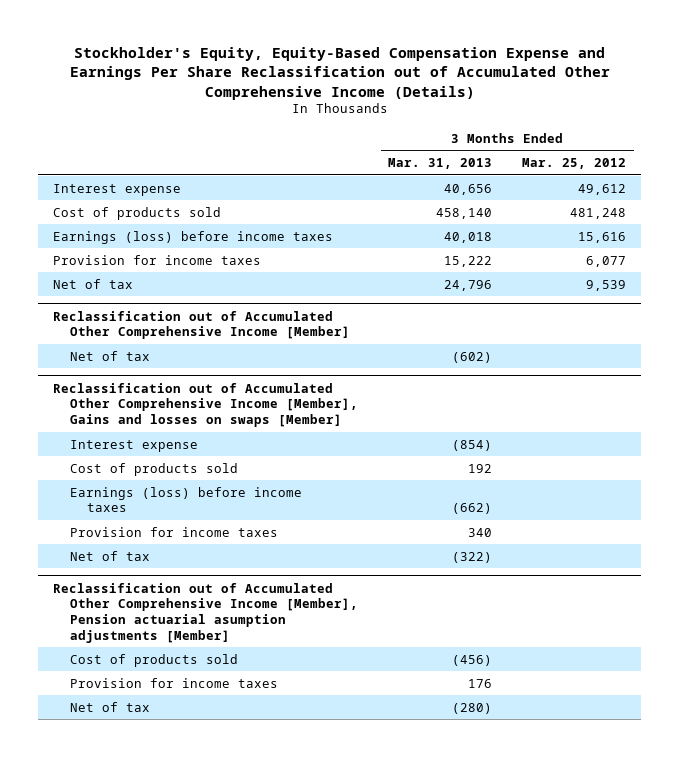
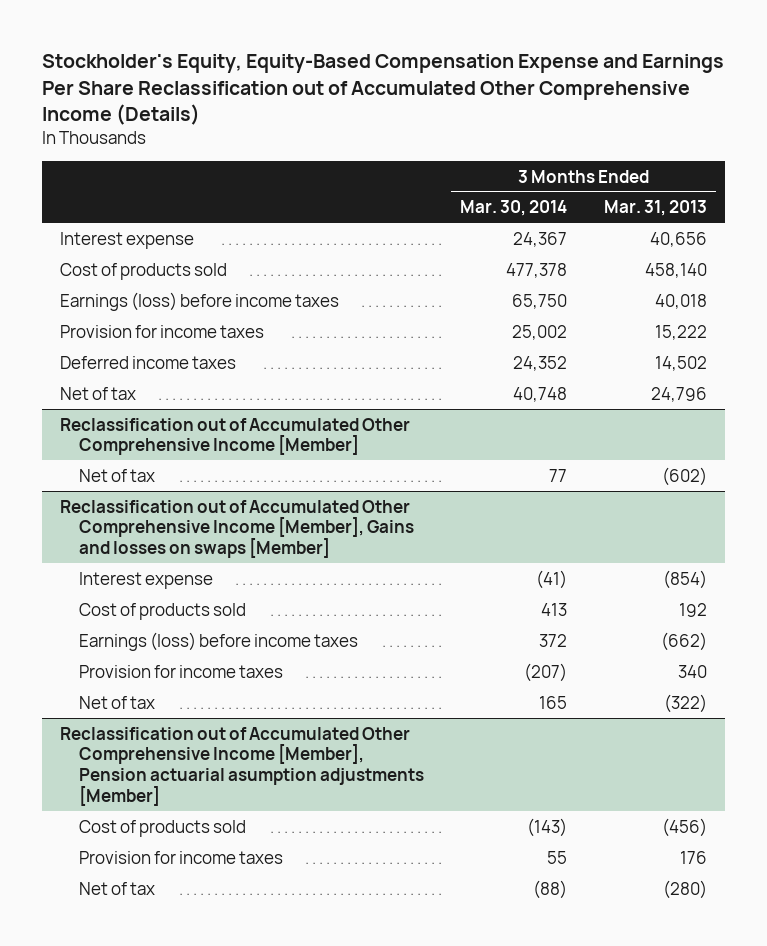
- | 3 Months Ended Mar. 31, 2013 | 3 Months Ended Mar. 25, 2012
+ | 3 Months Ended Mar. 30, 2014 | 3 Months Ended Mar. 31, 2013
+ Deferred income taxes | 24,352 | 14,502

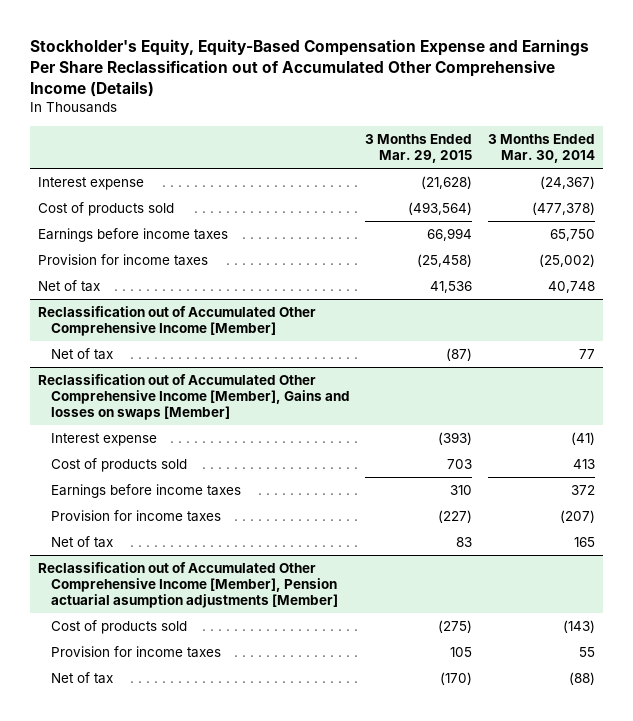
- | 3 Months Ended Mar. 30, 2014 | 3 Months Ended Mar. 31, 2013
+ | 3 Months Ended Mar. 29, 2015 | 3 Months Ended Mar. 30, 2014
- Interest expense | 24,367 | 40,656
- Cost of products sold | 477,378 | 458,140
- Earnings (loss) before income taxes | 65,750 | 40,018
- Provision for income taxes | 25,002 | 15,222
- Deferred income taxes | 24,352 | 14,502
+ Interest expense | (21,628) | (24,367)
+ Cost of products sold | (493,564) | (477,378)
+ Earnings before income taxes | 66,994 | 65,750
+ Provision for income taxes | (25,458) | (25,002)
@ Reclassification out of Accumulated Other Comprehensive Income [Member], Gains and losses on swaps [Member]
- Earnings (loss) before income taxes | 372 | (662)
+ Earnings before income taxes | 310 | 372

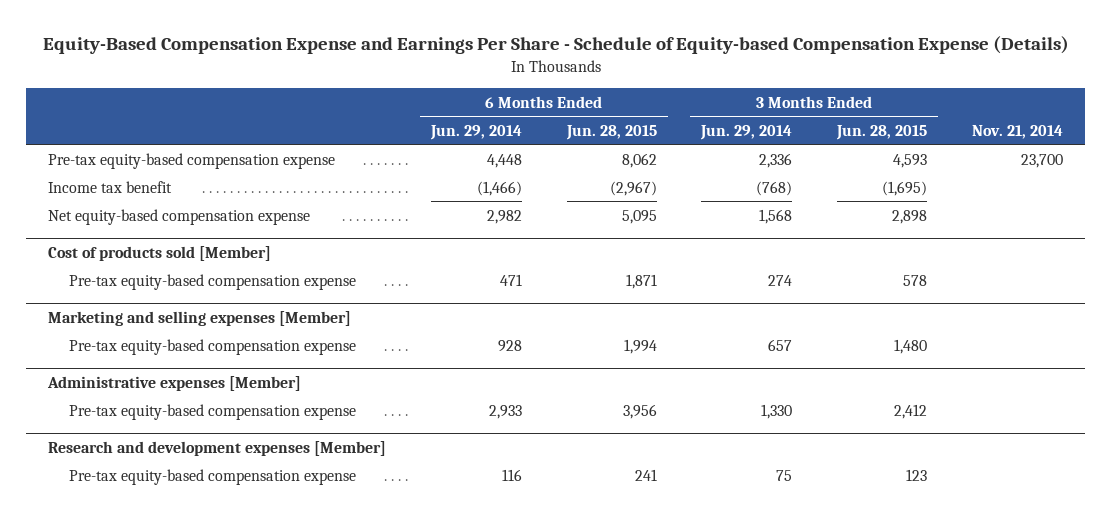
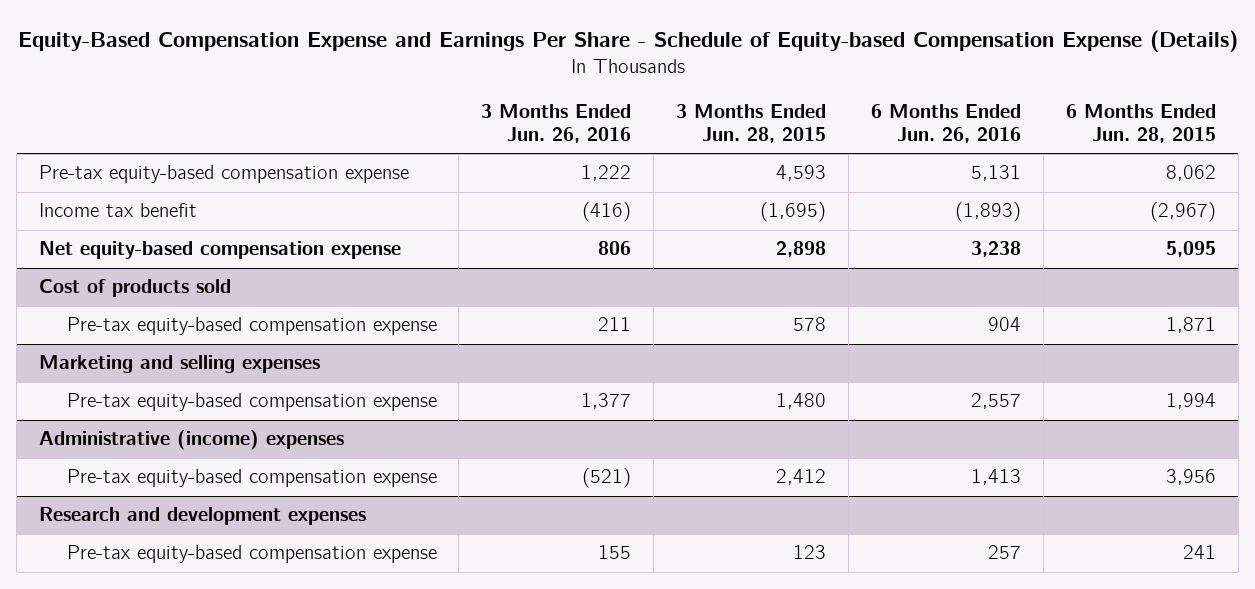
- | 6 Months Ended Jun. 29, 2014 | 6 Months Ended Jun. 28, 2015 | 3 Months Ended Jun. 29, 2014 | 3 Months Ended Jun. 28, 2015 | Nov. 21, 2014
+ | 3 Months Ended Jun. 26, 2016 | 3 Months Ended Jun. 28, 2015 | 6 Months Ended Jun. 26, 2016 | 6 Months Ended Jun. 28, 2015
- Cost of products sold [Member]
+ Cost of products sold
- Marketing and selling expenses [Member]
+ Marketing and selling expenses
- Administrative expenses [Member]
+ Administrative (income) expenses
- Research and development expenses [Member]
+ Research and development expenses

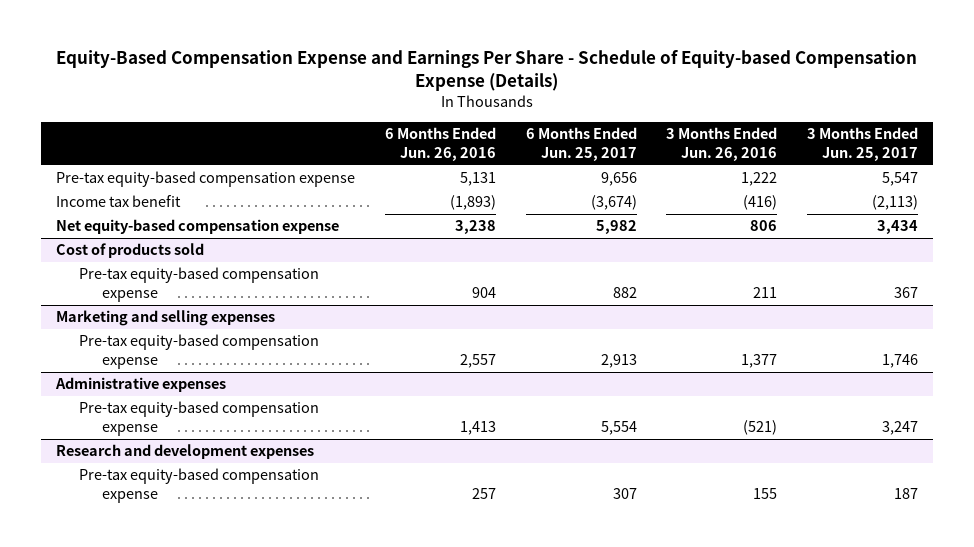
- | 3 Months Ended Jun. 26, 2016 | 3 Months Ended Jun. 28, 2015 | 6 Months Ended Jun. 26, 2016 | 6 Months Ended Jun. 28, 2015
+ | 6 Months Ended Jun. 26, 2016 | 6 Months Ended Jun. 25, 2017 | 3 Months Ended Jun. 26, 2016 | 3 Months Ended Jun. 25, 2017
- Administrative (income) expenses
+ Administrative expenses

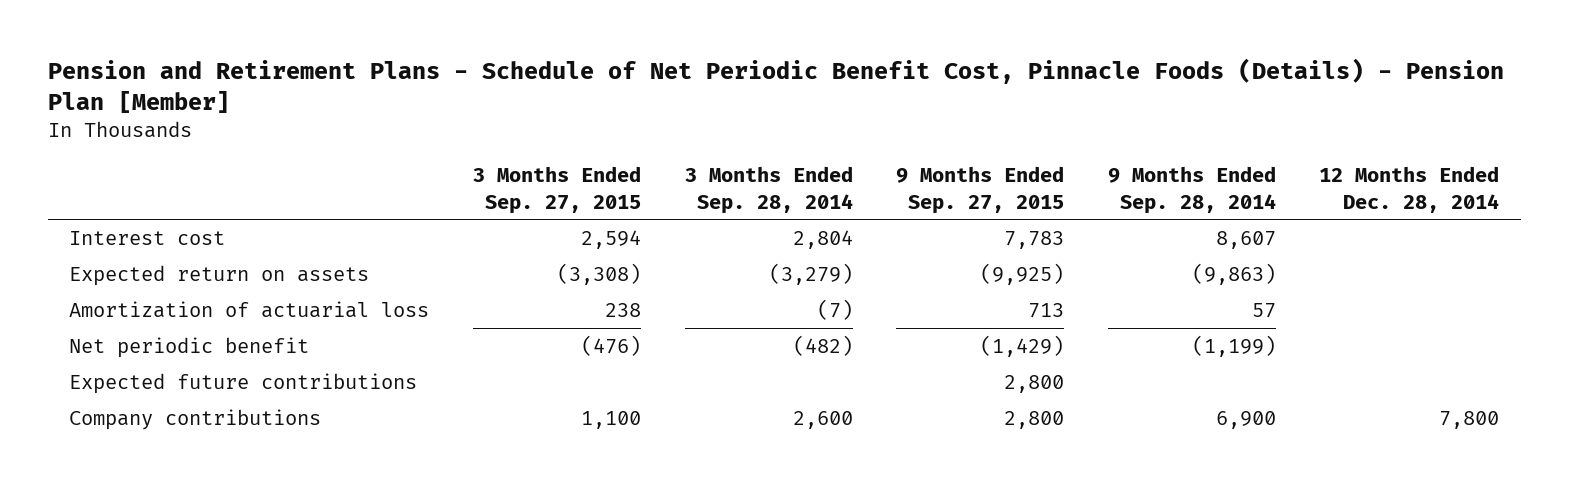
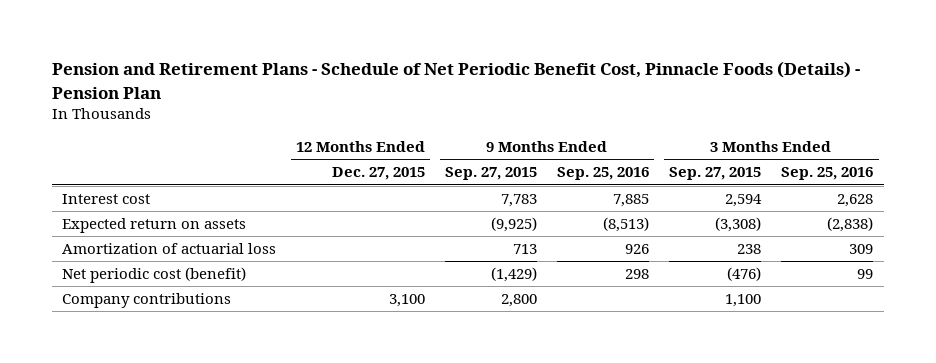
- Pension and Retirement Plans - Schedule of Net Periodic Benefit Cost, Pinnacle Foods (Details) - Pension Plan [Member]
+ Pension and Retirement Plans - Schedule of Net Periodic Benefit Cost, Pinnacle Foods (Details) - Pension Plan
- | 3 Months Ended Sep. 27, 2015 | 3 Months Ended Sep. 28, 2014 | 9 Months Ended Sep. 27, 2015 | 9 Months Ended Sep. 28, 2014 | 12 Months Ended Dec. 28, 2014
+ | 12 Months Ended Dec. 27, 2015 | 9 Months Ended Sep. 27, 2015 | 9 Months Ended Sep. 25, 2016 | 3 Months Ended Sep. 27, 2015 | 3 Months Ended Sep. 25, 2016
- Net periodic benefit | (476) | (482) | (1,429) | (1,199) |
- Expected future contributions | | | 2,800 | |
+ Net periodic cost (benefit) | | (1,429) | 298 | (476) | 99

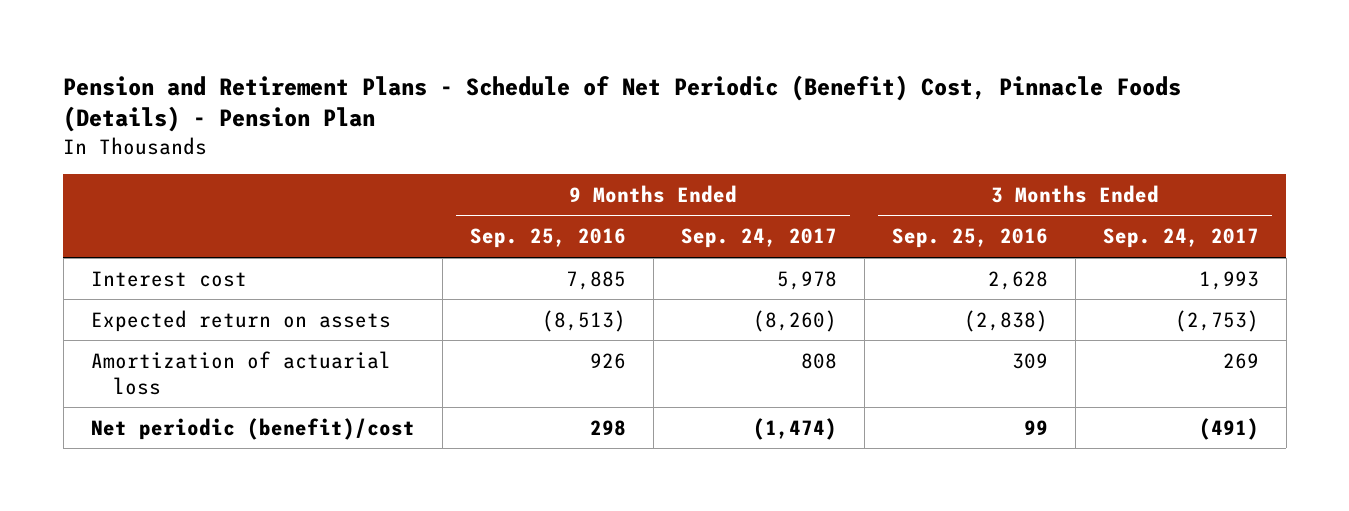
- Pension and Retirement Plans - Schedule of Net Periodic Benefit Cost, Pinnacle Foods (Details) - Pension Plan
+ Pension and Retirement Plans - Schedule of Net Periodic (Benefit) Cost, Pinnacle Foods (Details) - Pension Plan
- | 12 Months Ended Dec. 27, 2015 | 9 Months Ended Sep. 27, 2015 | 9 Months Ended Sep. 25, 2016 | 3 Months Ended Sep. 27, 2015 | 3 Months Ended Sep. 25, 2016
+ | 9 Months Ended Sep. 25, 2016 | 9 Months Ended Sep. 24, 2017 | 3 Months Ended Sep. 25, 2016 | 3 Months Ended Sep. 24, 2017
- Net periodic cost (benefit) | | (1,429) | 298 | (476) | 99
- Company contributions | 3,100 | 2,800 | | 1,100 |
+ Net periodic (benefit)/cost | 298 | (1,474) | 99 | (491)

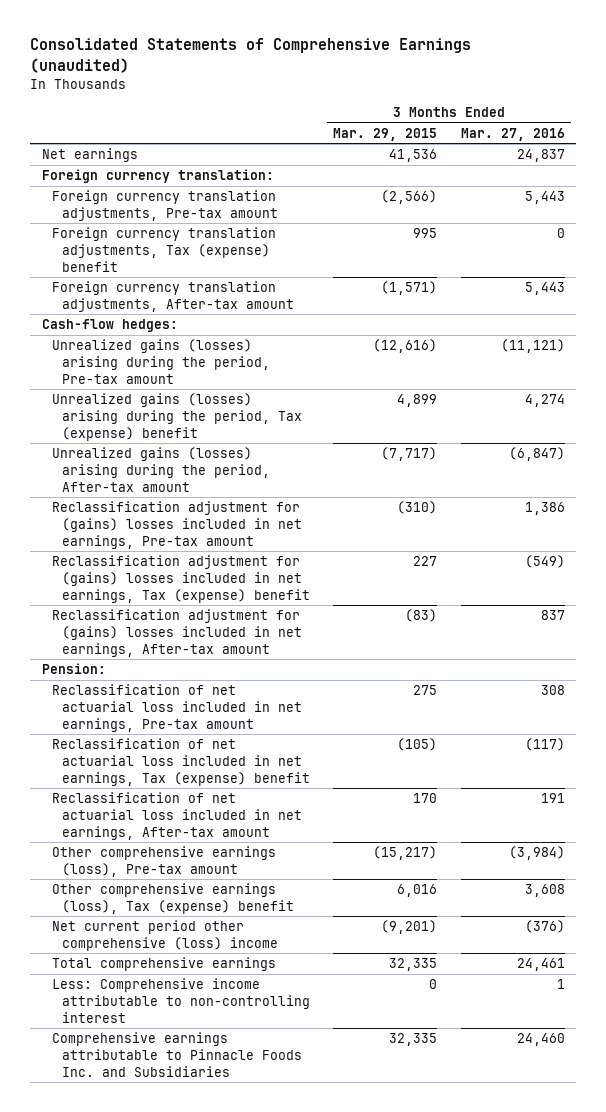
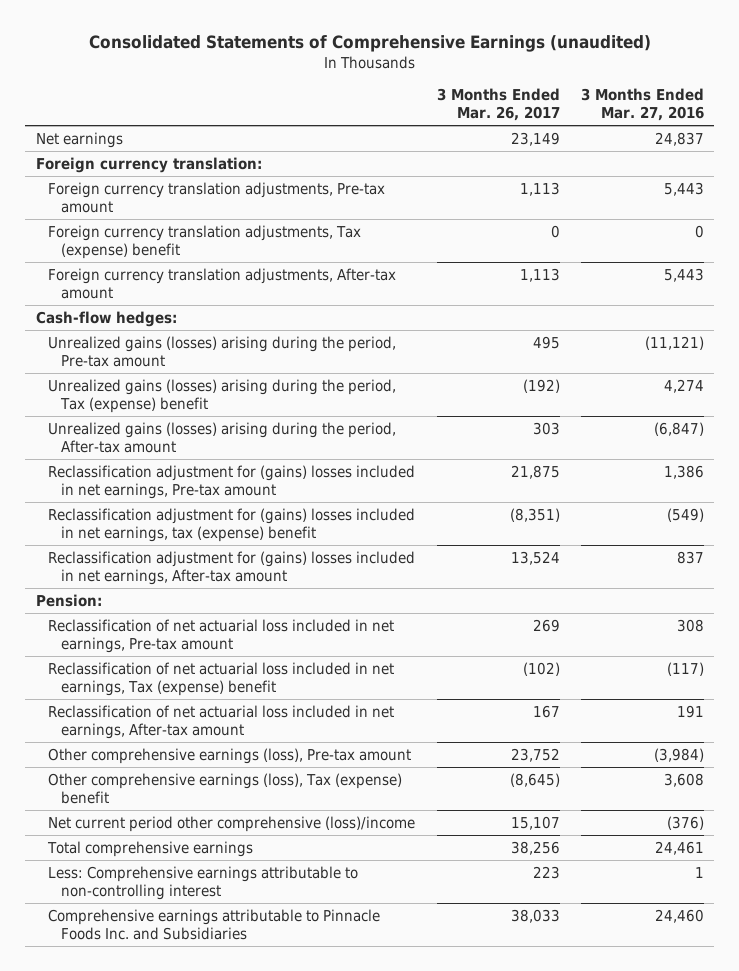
- | 3 Months Ended Mar. 29, 2015 | 3 Months Ended Mar. 27, 2016
+ | 3 Months Ended Mar. 26, 2017 | 3 Months Ended Mar. 27, 2016
- Reclassification adjustment for (gains) losses included in net earnings, Tax (expense) benefit | 227 | (549)
+ Reclassification adjustment for (gains) losses included in net earnings, tax (expense) benefit | (8,351) | (549)
- Net current period other comprehensive (loss) income | (9,201) | (376)
+ Net current period other comprehensive (loss)/income | 15,107 | (376)
- Less: Comprehensive income attributable to non-controlling interest | 0 | 1
+ Less: Comprehensive earnings attributable to non-controlling interest | 223 | 1

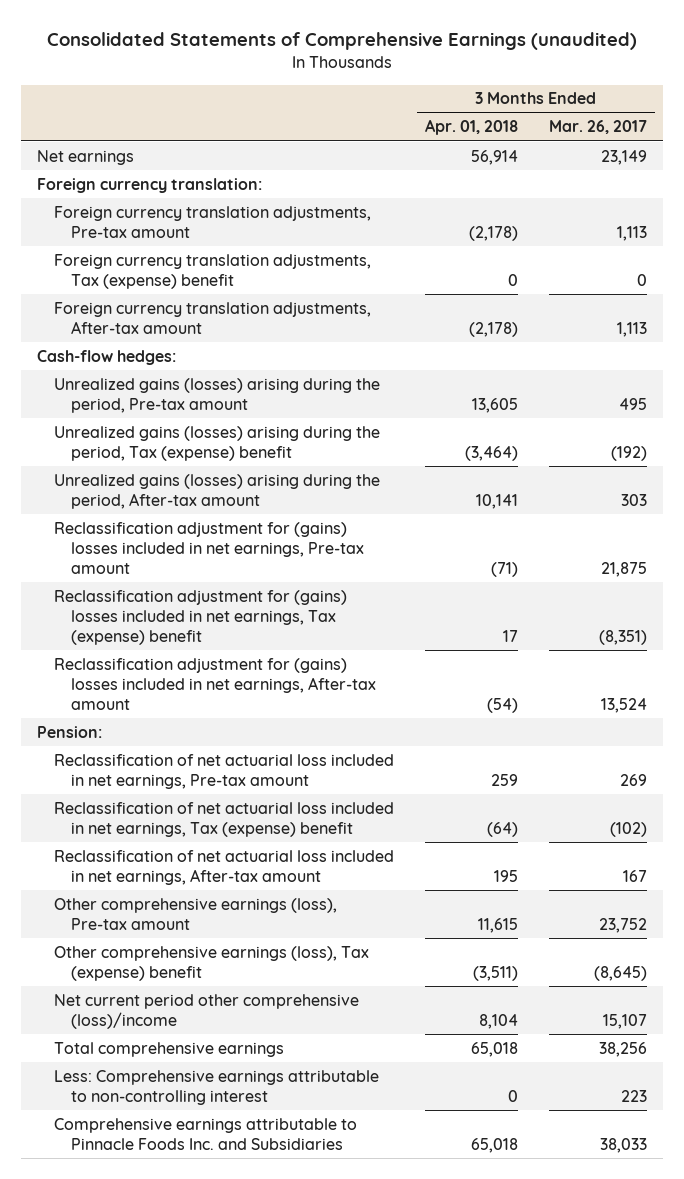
- | 3 Months Ended Mar. 26, 2017 | 3 Months Ended Mar. 27, 2016
+ | 3 Months Ended Apr. 01, 2018 | 3 Months Ended Mar. 26, 2017
- Reclassification adjustment for (gains) losses included in net earnings, tax (expense) benefit | (8,351) | (549)
+ Reclassification adjustment for (gains) losses included in net earnings, Tax (expense) benefit | 17 | (8,351)

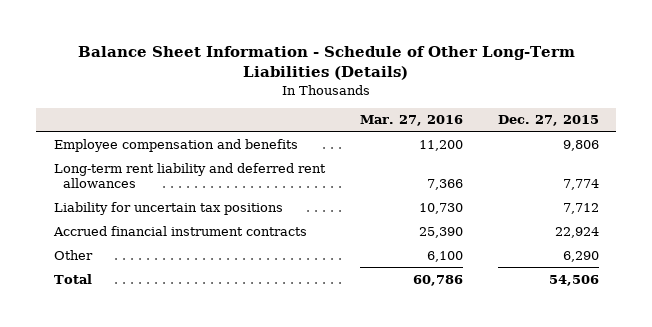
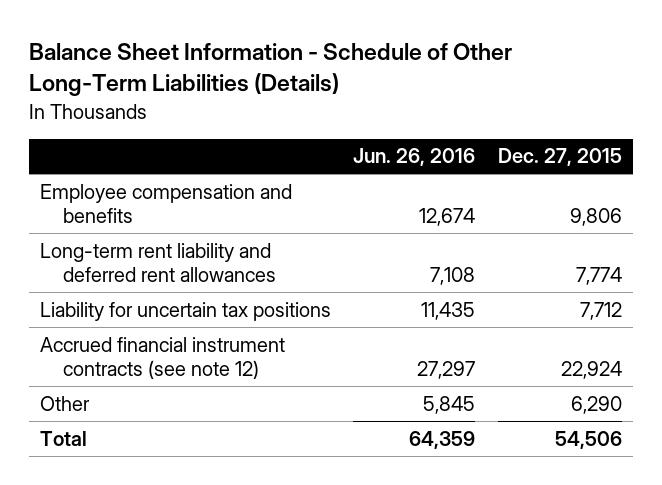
- | Mar. 27, 2016 | Dec. 27, 2015
+ | Jun. 26, 2016 | Dec. 27, 2015
- Accrued financial instrument contracts | 25,390 | 22,924
+ Accrued financial instrument contracts (see note 12) | 27,297 | 22,924

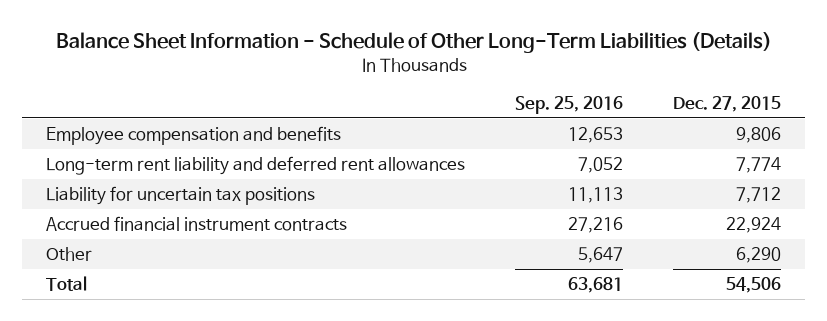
- | Jun. 26, 2016 | Dec. 27, 2015
+ | Sep. 25, 2016 | Dec. 27, 2015
- Accrued financial instrument contracts (see note 12) | 27,297 | 22,924
+ Accrued financial instrument contracts | 27,216 | 22,924

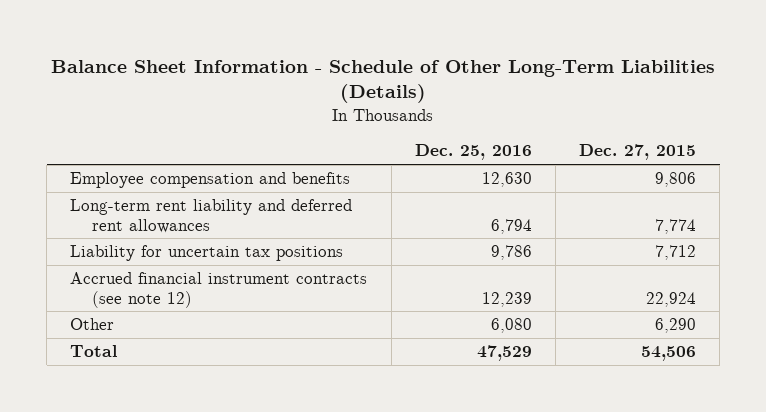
- | Sep. 25, 2016 | Dec. 27, 2015
+ | Dec. 25, 2016 | Dec. 27, 2015
- Accrued financial instrument contracts | 27,216 | 22,924
+ Accrued financial instrument contracts (see note 12) | 12,239 | 22,924

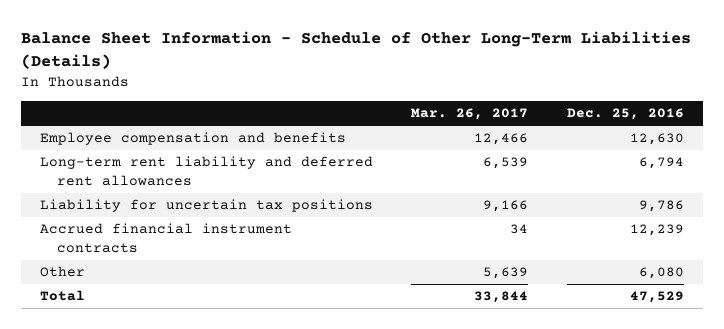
- | Dec. 25, 2016 | Dec. 27, 2015
+ | Mar. 26, 2017 | Dec. 25, 2016
- Accrued financial instrument contracts (see note 12) | 12,239 | 22,924
+ Accrued financial instrument contracts | 34 | 12,239

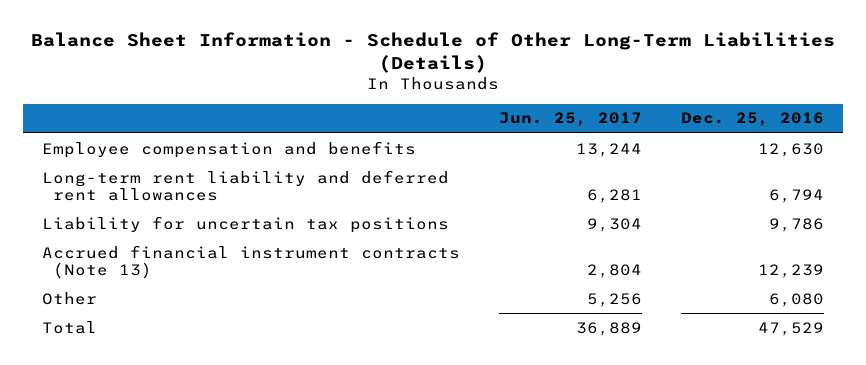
- | Mar. 26, 2017 | Dec. 25, 2016
+ | Jun. 25, 2017 | Dec. 25, 2016
- Accrued financial instrument contracts | 34 | 12,239
+ Accrued financial instrument contracts (Note 13) | 2,804 | 12,239

